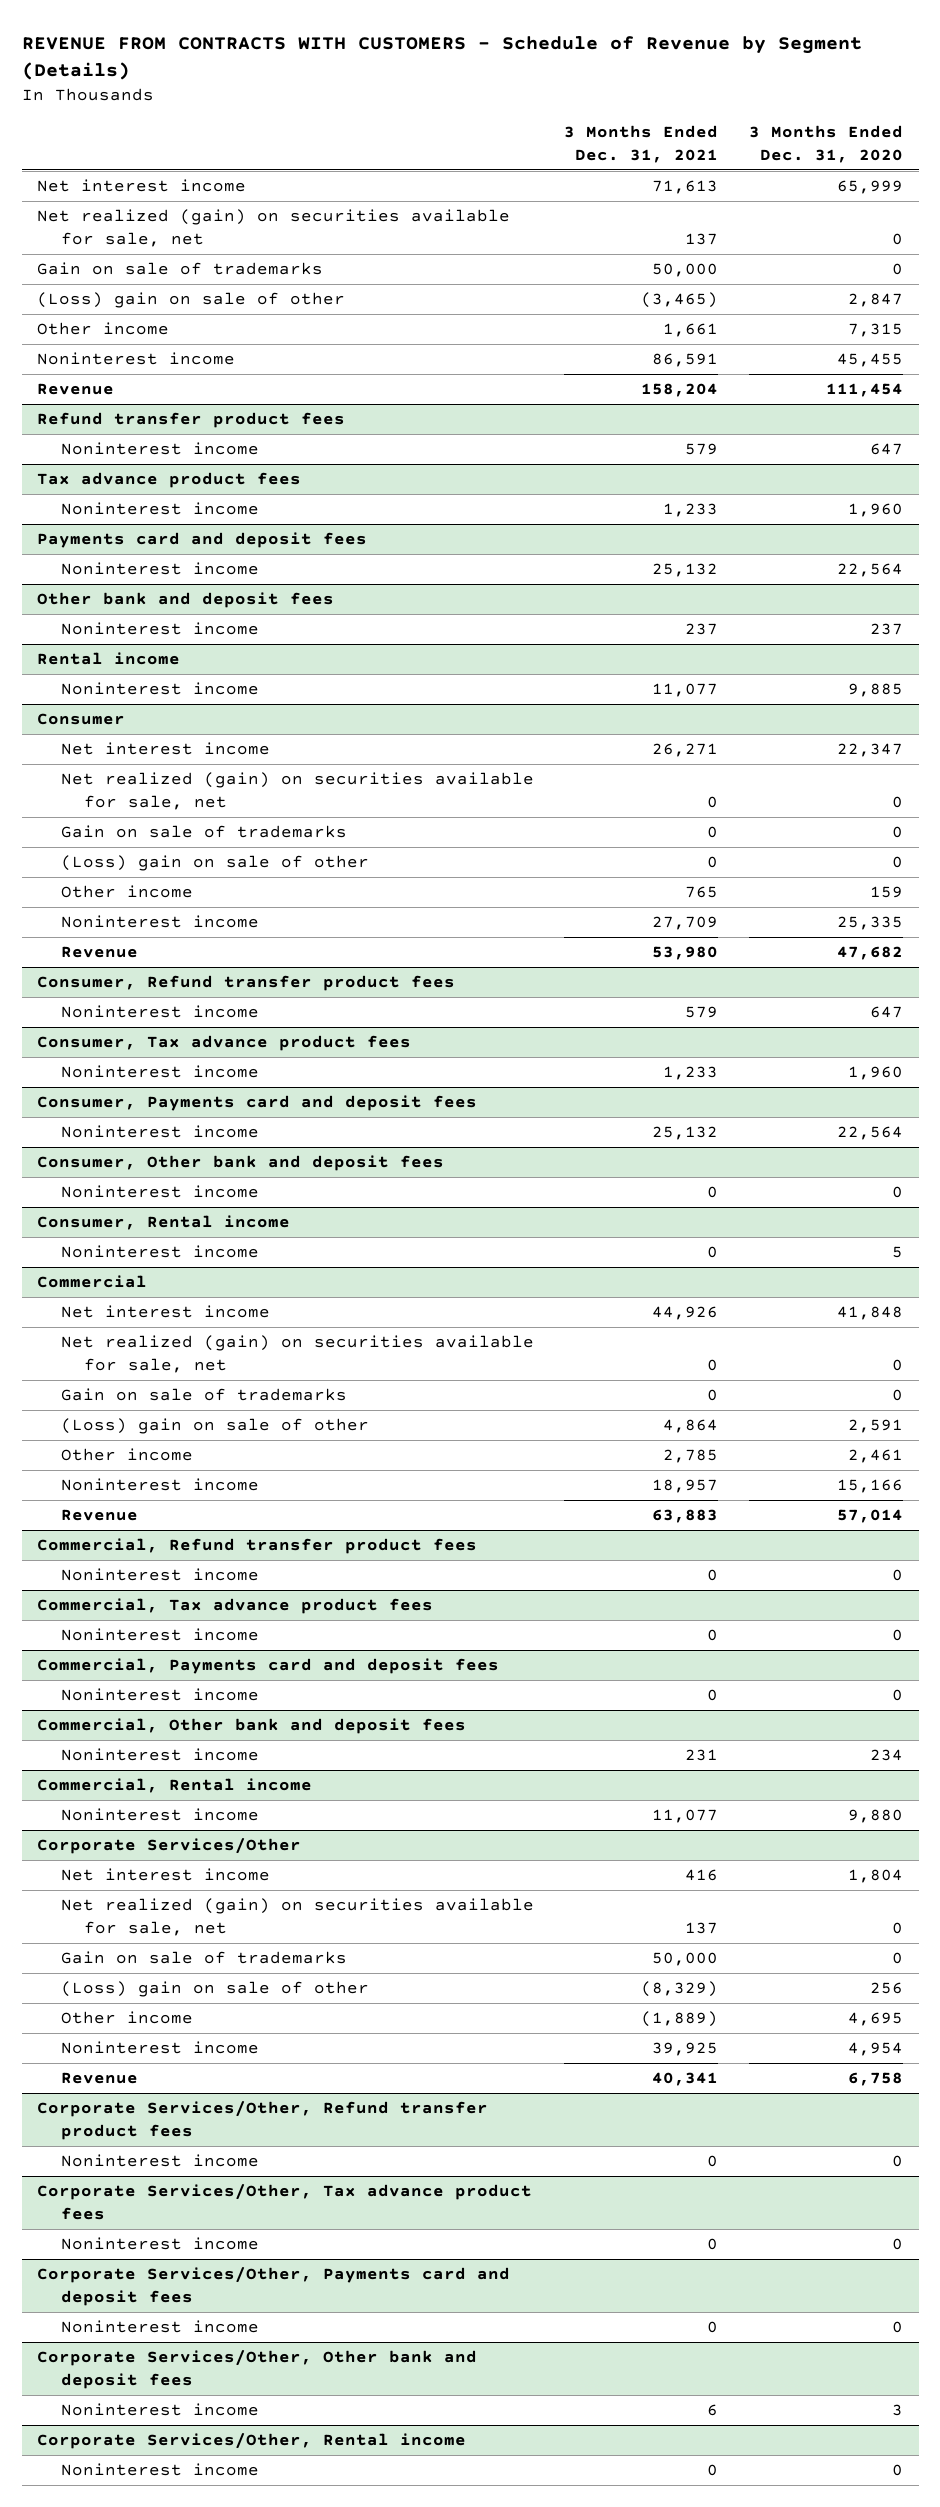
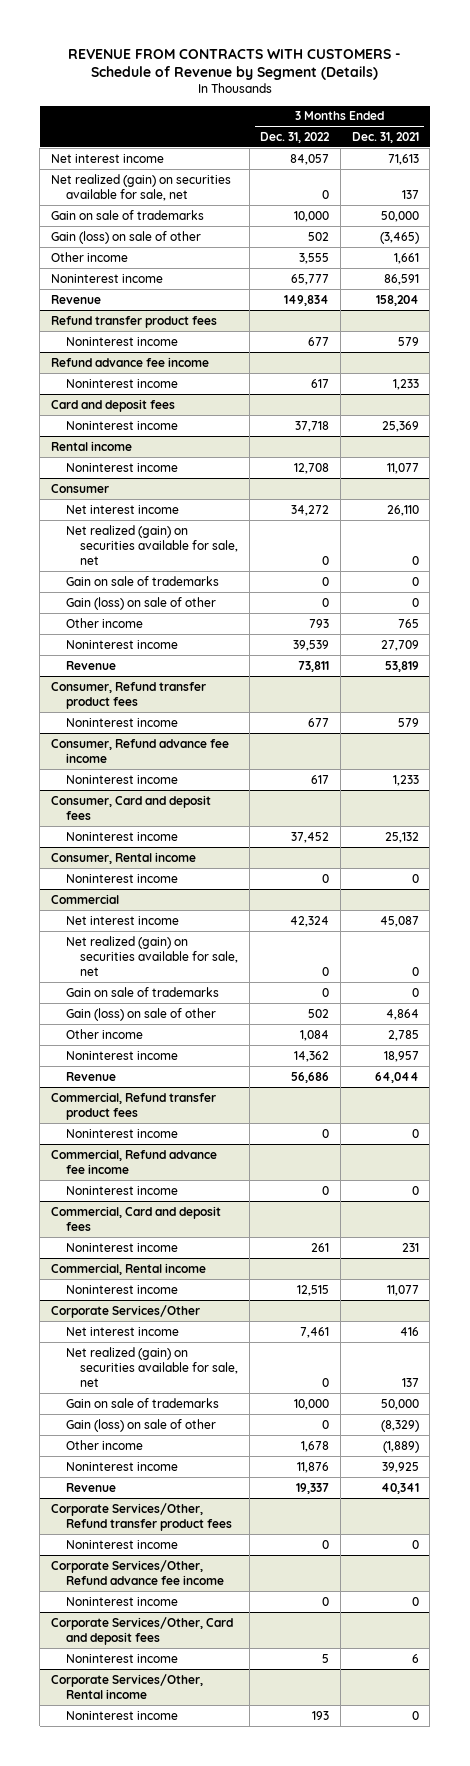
- | 3 Months Ended Dec. 31, 2021 | 3 Months Ended Dec. 31, 2020
+ | 3 Months Ended Dec. 31, 2022 | 3 Months Ended Dec. 31, 2021
- (Loss) gain on sale of other | (3,465) | 2,847
+ Gain (loss) on sale of other | 502 | (3,465)
- Tax advance product fees
+ Refund advance fee income
- Payments card and deposit fees
- Noninterest income | 25,132 | 22,564
- Other bank and deposit fees
- Noninterest income | 237 | 237
+ Card and deposit fees
+ Noninterest income | 37,718 | 25,369
@ Consumer
- Net interest income | 26,271 | 22,347
+ Net interest income | 34,272 | 26,110
- (Loss) gain on sale of other | 0 | 0
+ Gain (loss) on sale of other | 0 | 0
- Revenue | 53,980 | 47,682
+ Revenue | 73,811 | 53,819
- Consumer, Tax advance product fees
+ Consumer, Refund advance fee income
- Consumer, Payments card and deposit fees
+ Consumer, Card and deposit fees
- Consumer, Other bank and deposit fees
- Noninterest income | 0 | 0
@ Commercial
- Net interest income | 44,926 | 41,848
+ Net interest income | 42,324 | 45,087
- (Loss) gain on sale of other | 4,864 | 2,591
+ Gain (loss) on sale of other | 502 | 4,864
- Revenue | 63,883 | 57,014
+ Revenue | 56,686 | 64,044
- Commercial, Tax advance product fees
- Noninterest income | 0 | 0
- Commercial, Payments card and deposit fees
+ Commercial, Refund advance fee income
- Commercial, Other bank and deposit fees
+ Commercial, Card and deposit fees
@ Corporate Services/Other
- (Loss) gain on sale of other | (8,329) | 256
+ Gain (loss) on sale of other | 0 | (8,329)
- Corporate Services/Other, Tax advance product fees
- Noninterest income | 0 | 0
- Corporate Services/Other, Payments card and deposit fees
+ Corporate Services/Other, Refund advance fee income
- Corporate Services/Other, Other bank and deposit fees
+ Corporate Services/Other, Card and deposit fees

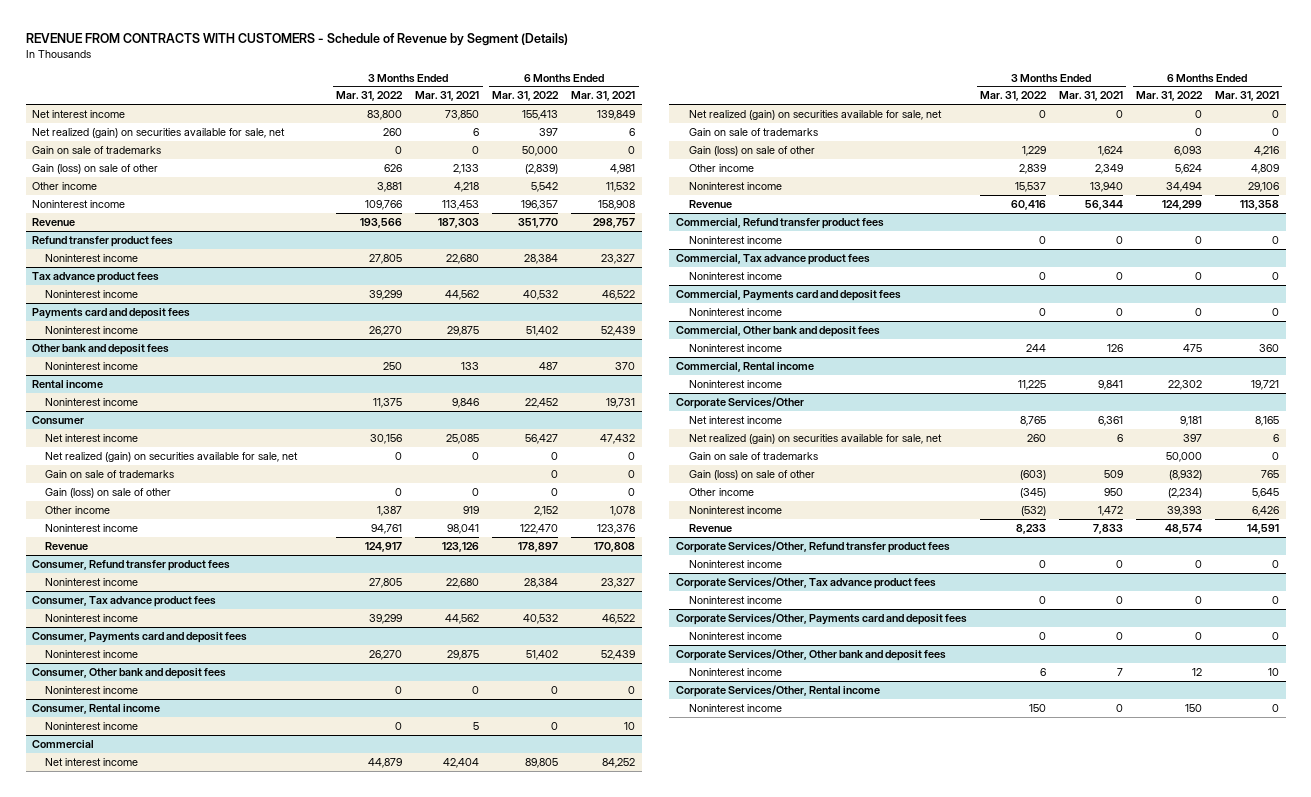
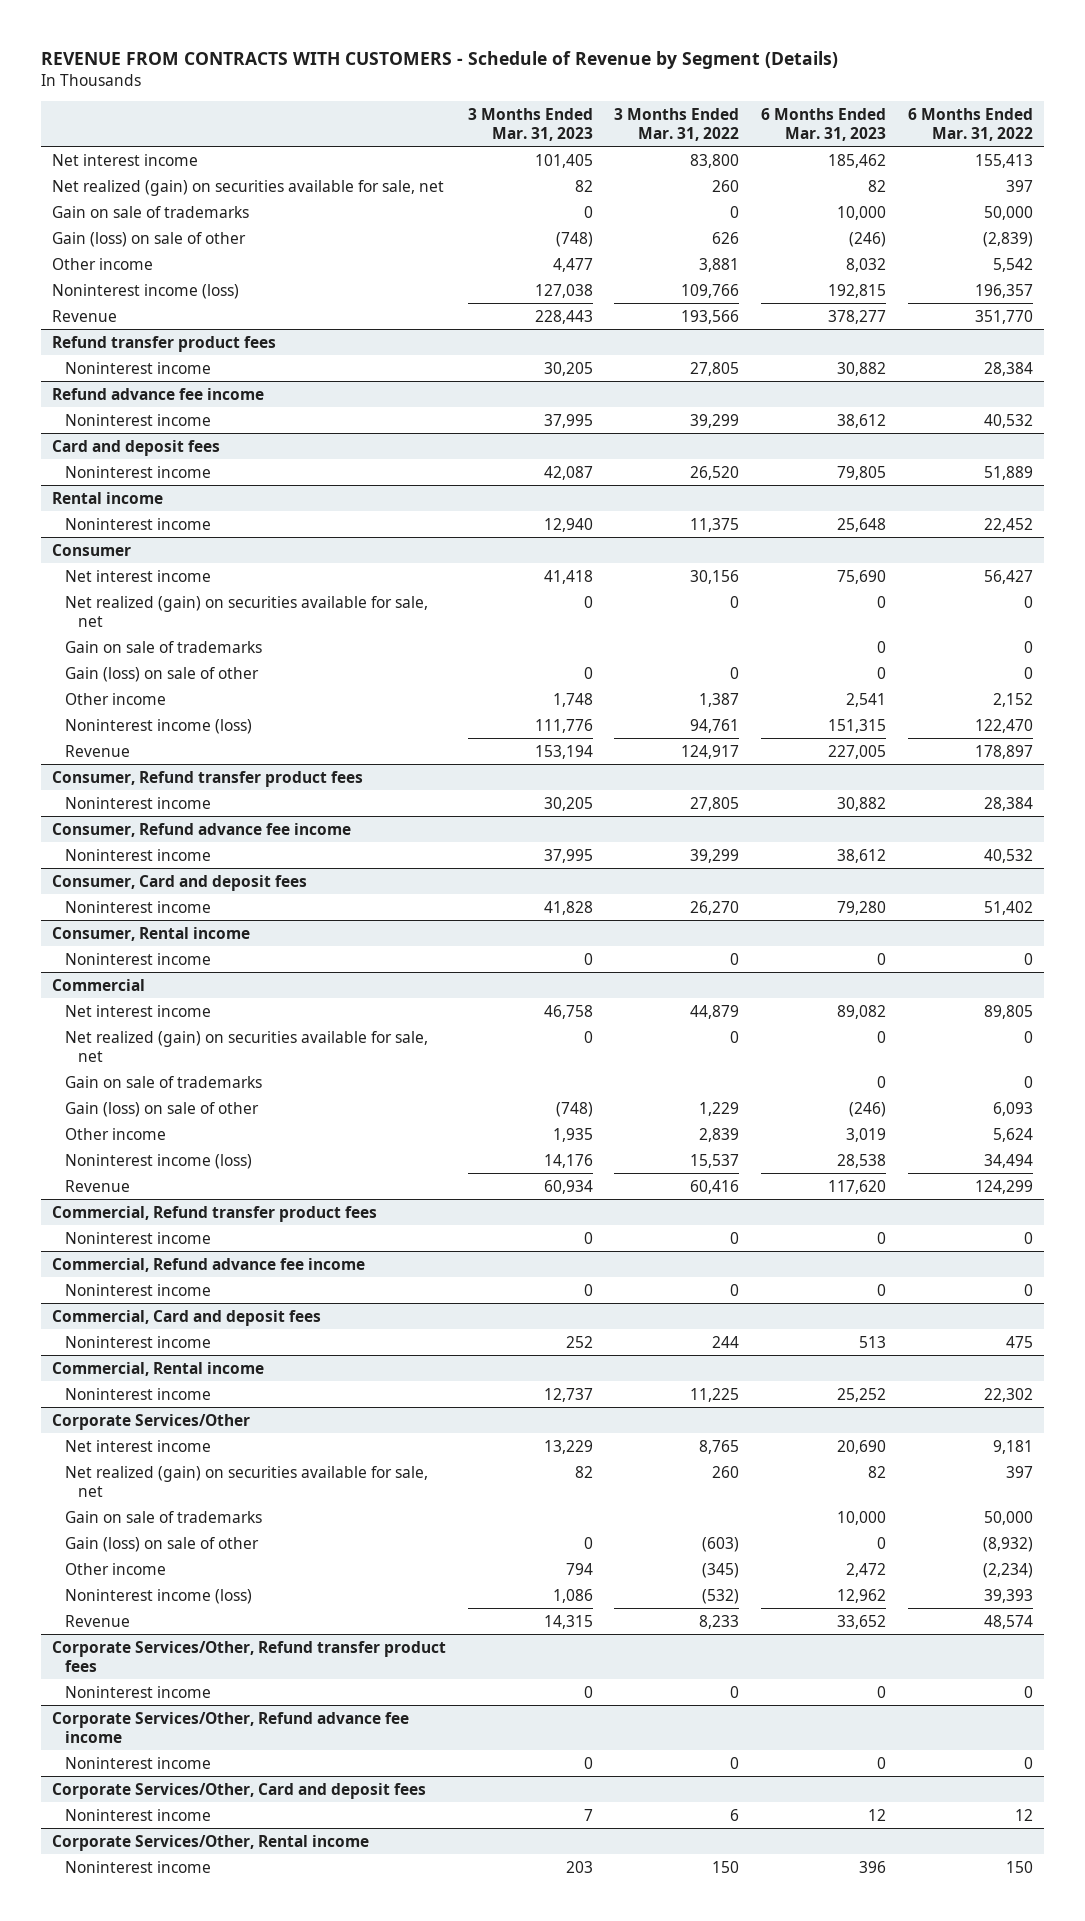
- | 3 Months Ended Mar. 31, 2022 | 3 Months Ended Mar. 31, 2021 | 6 Months Ended Mar. 31, 2022 | 6 Months Ended Mar. 31, 2021
+ | 3 Months Ended Mar. 31, 2023 | 3 Months Ended Mar. 31, 2022 | 6 Months Ended Mar. 31, 2023 | 6 Months Ended Mar. 31, 2022
- Noninterest income | 109,766 | 113,453 | 196,357 | 158,908
+ Noninterest income (loss) | 127,038 | 109,766 | 192,815 | 196,357
- Tax advance product fees
+ Refund advance fee income
- Payments card and deposit fees
- Noninterest income | 26,270 | 29,875 | 51,402 | 52,439
- Other bank and deposit fees
- Noninterest income | 250 | 133 | 487 | 370
+ Card and deposit fees
+ Noninterest income | 42,087 | 26,520 | 79,805 | 51,889
@ Consumer
- Noninterest income | 94,761 | 98,041 | 122,470 | 123,376
+ Noninterest income (loss) | 111,776 | 94,761 | 151,315 | 122,470
- Consumer, Tax advance product fees
+ Consumer, Refund advance fee income
- Consumer, Payments card and deposit fees
+ Consumer, Card and deposit fees
- Consumer, Other bank and deposit fees
- Noninterest income | 0 | 0 | 0 | 0
@ Commercial
- Noninterest income | 15,537 | 13,940 | 34,494 | 29,106
+ Noninterest income (loss) | 14,176 | 15,537 | 28,538 | 34,494
- Commercial, Tax advance product fees
- Noninterest income | 0 | 0 | 0 | 0
- Commercial, Payments card and deposit fees
+ Commercial, Refund advance fee income
- Commercial, Other bank and deposit fees
+ Commercial, Card and deposit fees
@ Corporate Services/Other
- Noninterest income | (532) | 1,472 | 39,393 | 6,426
+ Noninterest income (loss) | 1,086 | (532) | 12,962 | 39,393
- Corporate Services/Other, Tax advance product fees
- Noninterest income | 0 | 0 | 0 | 0
- Corporate Services/Other, Payments card and deposit fees
+ Corporate Services/Other, Refund advance fee income
- Corporate Services/Other, Other bank and deposit fees
+ Corporate Services/Other, Card and deposit fees

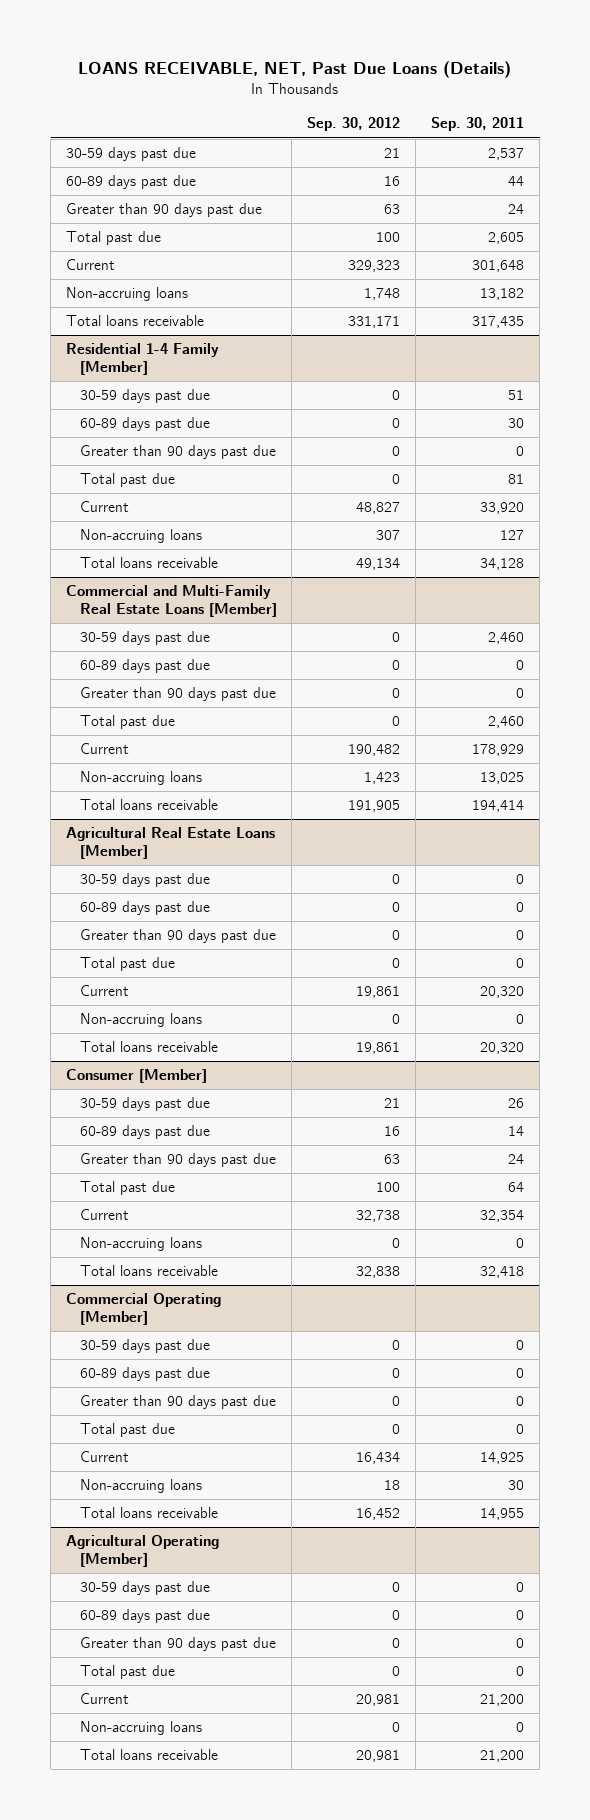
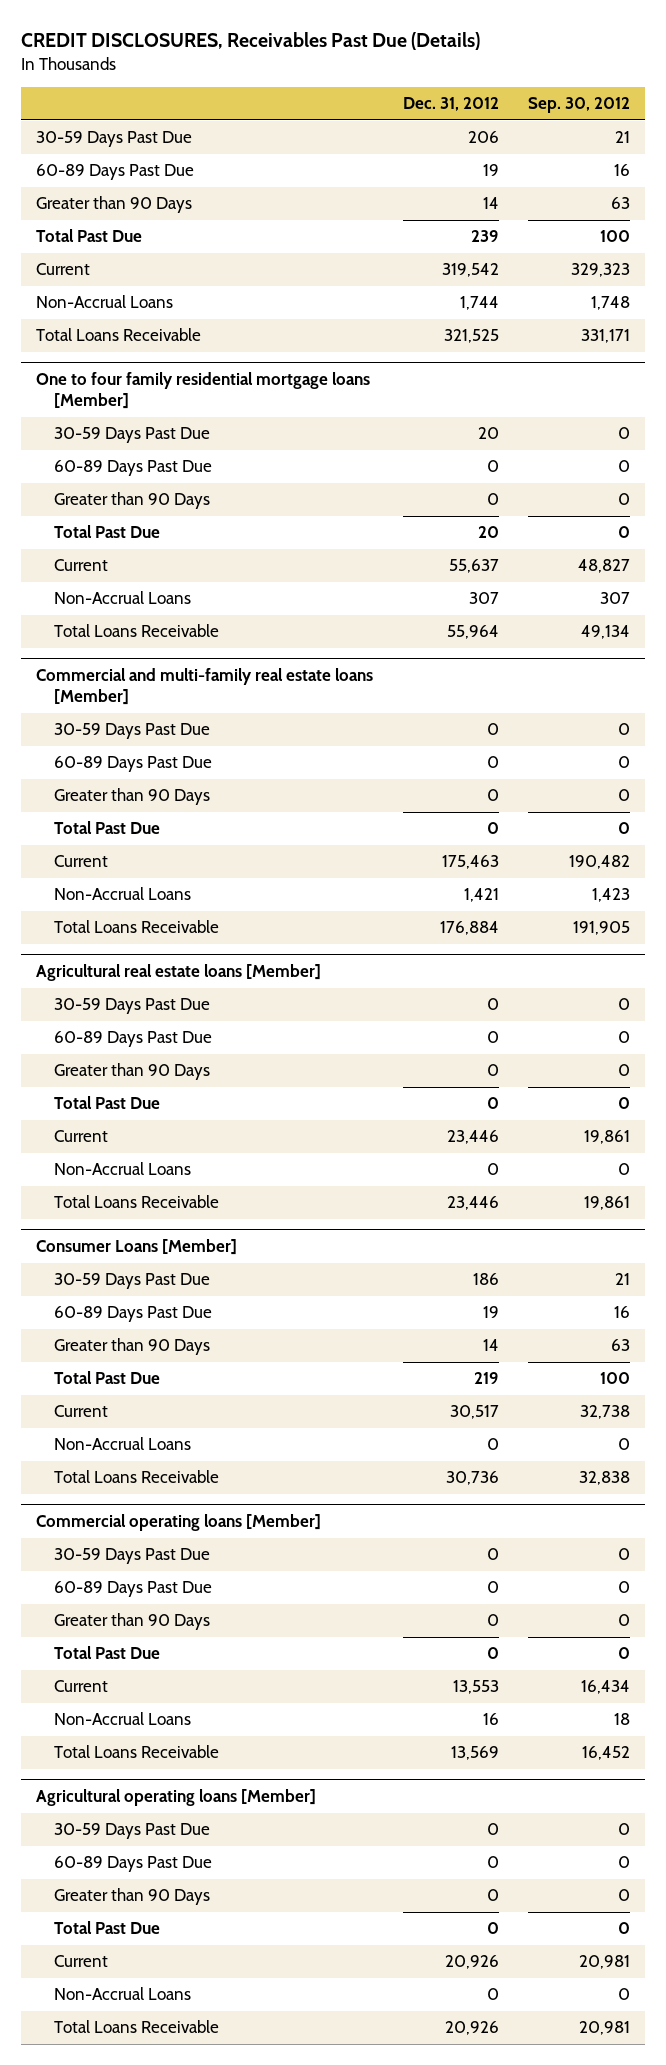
- LOANS RECEIVABLE, NET, Past Due Loans (Details)
+ CREDIT DISCLOSURES, Receivables Past Due (Details)
- | Sep. 30, 2012 | Sep. 30, 2011
+ | Dec. 31, 2012 | Sep. 30, 2012
- 30-59 days past due | 21 | 2,537
- 60-89 days past due | 16 | 44
- Greater than 90 days past due | 63 | 24
- Total past due | 100 | 2,605
+ 30-59 Days Past Due | 206 | 21
+ 60-89 Days Past Due | 19 | 16
+ Greater than 90 Days | 14 | 63
+ Total Past Due | 239 | 100
- Non-accruing loans | 1,748 | 13,182
- Total loans receivable | 331,171 | 317,435
- Residential 1-4 Family [Member]
- 30-59 days past due | 0 | 51
- 60-89 days past due | 0 | 30
- Greater than 90 days past due | 0 | 0
- Total past due | 0 | 81
+ Non-Accrual Loans | 1,744 | 1,748
+ Total Loans Receivable | 321,525 | 331,171
+ One to four family residential mortgage loans [Member]
+ 30-59 Days Past Due | 20 | 0
+ 60-89 Days Past Due | 0 | 0
+ Greater than 90 Days | 0 | 0
+ Total Past Due | 20 | 0
- Non-accruing loans | 307 | 127
- Total loans receivable | 49,134 | 34,128
- Commercial and Multi-Family Real Estate Loans [Member]
- 30-59 days past due | 0 | 2,460
- 60-89 days past due | 0 | 0
- Greater than 90 days past due | 0 | 0
- Total past due | 0 | 2,460
+ Non-Accrual Loans | 307 | 307
+ Total Loans Receivable | 55,964 | 49,134
+ Commercial and multi-family real estate loans [Member]
+ 30-59 Days Past Due | 0 | 0
+ 60-89 Days Past Due | 0 | 0
+ Greater than 90 Days | 0 | 0
+ Total Past Due | 0 | 0
- Non-accruing loans | 1,423 | 13,025
- Total loans receivable | 191,905 | 194,414
- Agricultural Real Estate Loans [Member]
- 30-59 days past due | 0 | 0
- 60-89 days past due | 0 | 0
- Greater than 90 days past due | 0 | 0
- Total past due | 0 | 0
+ Non-Accrual Loans | 1,421 | 1,423
+ Total Loans Receivable | 176,884 | 191,905
+ Agricultural real estate loans [Member]
+ 30-59 Days Past Due | 0 | 0
+ 60-89 Days Past Due | 0 | 0
+ Greater than 90 Days | 0 | 0
+ Total Past Due | 0 | 0
- Non-accruing loans | 0 | 0
- Total loans receivable | 19,861 | 20,320
- Consumer [Member]
- 30-59 days past due | 21 | 26
- 60-89 days past due | 16 | 14
- Greater than 90 days past due | 63 | 24
- Total past due | 100 | 64
+ Non-Accrual Loans | 0 | 0
+ Total Loans Receivable | 23,446 | 19,861
+ Consumer Loans [Member]
+ 30-59 Days Past Due | 186 | 21
+ 60-89 Days Past Due | 19 | 16
+ Greater than 90 Days | 14 | 63
+ Total Past Due | 219 | 100
- Non-accruing loans | 0 | 0
- Total loans receivable | 32,838 | 32,418
- Commercial Operating [Member]
- 30-59 days past due | 0 | 0
- 60-89 days past due | 0 | 0
- Greater than 90 days past due | 0 | 0
- Total past due | 0 | 0
+ Non-Accrual Loans | 0 | 0
+ Total Loans Receivable | 30,736 | 32,838
+ Commercial operating loans [Member]
+ 30-59 Days Past Due | 0 | 0
+ 60-89 Days Past Due | 0 | 0
+ Greater than 90 Days | 0 | 0
+ Total Past Due | 0 | 0
- Non-accruing loans | 18 | 30
- Total loans receivable | 16,452 | 14,955
- Agricultural Operating [Member]
- 30-59 days past due | 0 | 0
- 60-89 days past due | 0 | 0
- Greater than 90 days past due | 0 | 0
- Total past due | 0 | 0
+ Non-Accrual Loans | 16 | 18
+ Total Loans Receivable | 13,569 | 16,452
+ Agricultural operating loans [Member]
+ 30-59 Days Past Due | 0 | 0
+ 60-89 Days Past Due | 0 | 0
+ Greater than 90 Days | 0 | 0
+ Total Past Due | 0 | 0
- Non-accruing loans | 0 | 0
- Total loans receivable | 20,981 | 21,200
+ Non-Accrual Loans | 0 | 0
+ Total Loans Receivable | 20,926 | 20,981

